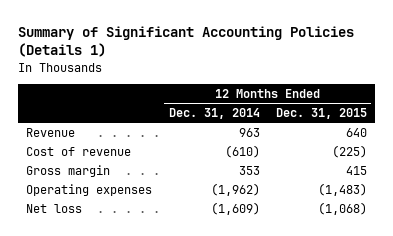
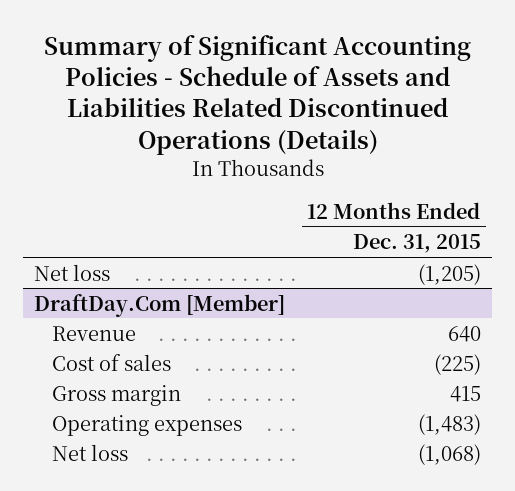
- Summary of Significant Accounting Policies (Details 1)
+ Summary of Significant Accounting Policies - Schedule of Assets and Liabilities Related Discontinued Operations (Details)
- | 12 Months Ended Dec. 31, 2014 | 12 Months Ended Dec. 31, 2015
+ | 12 Months Ended Dec. 31, 2015
+ Net loss | (1,205)
+ DraftDay.Com [Member]
- Cost of revenue | (610) | (225)
+ Cost of sales | (225)

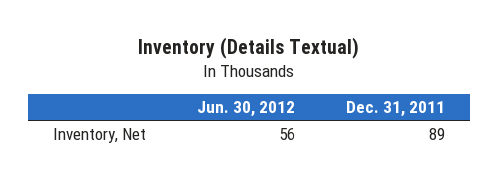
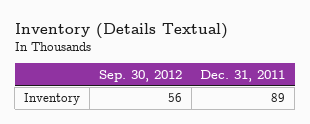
- | Jun. 30, 2012 | Dec. 31, 2011
+ | Sep. 30, 2012 | Dec. 31, 2011
- Inventory, Net | 56 | 89
+ Inventory | 56 | 89

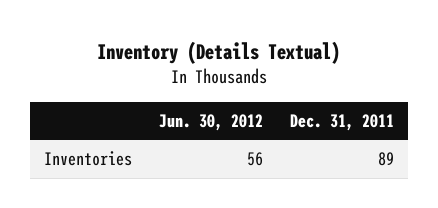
- | Sep. 30, 2012 | Dec. 31, 2011
+ | Jun. 30, 2012 | Dec. 31, 2011
- Inventory | 56 | 89
+ Inventories | 56 | 89

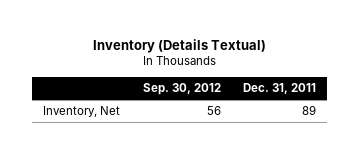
- | Jun. 30, 2012 | Dec. 31, 2011
+ | Sep. 30, 2012 | Dec. 31, 2011
- Inventories | 56 | 89
+ Inventory, Net | 56 | 89

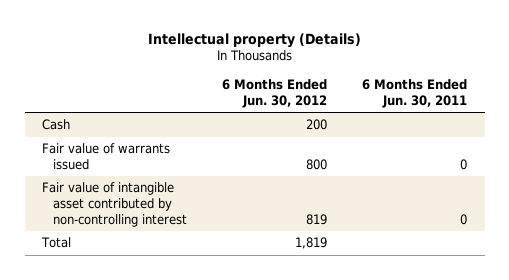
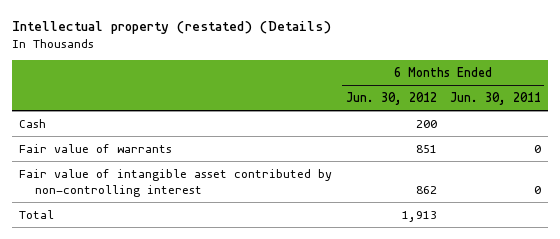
- Intellectual property (Details)
+ Intellectual property (restated) (Details)
- Fair value of warrants issued | 800 | 0
- Fair value of intangible asset contributed by non-controlling interest | 819 | 0
- Total | 1,819 |
+ Fair value of warrants | 851 | 0
+ Fair value of intangible asset contributed by non-controlling interest | 862 | 0
+ Total | 1,913 |

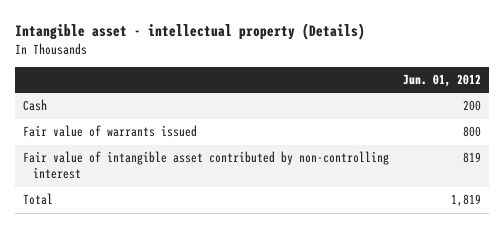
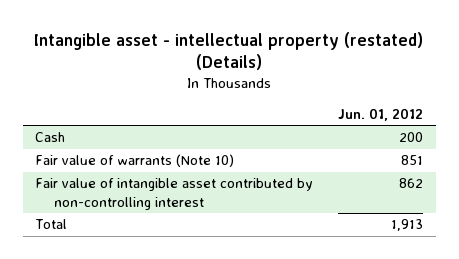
- Intangible asset - intellectual property (Details)
+ Intangible asset - intellectual property (restated) (Details)
- Fair value of warrants issued | 800
- Fair value of intangible asset contributed by non-controlling interest | 819
- Total | 1,819
+ Fair value of warrants (Note 10) | 851
+ Fair value of intangible asset contributed by non-controlling interest | 862
+ Total | 1,913

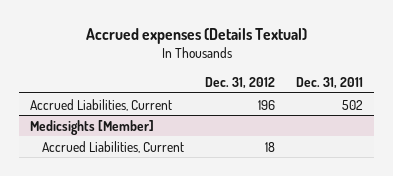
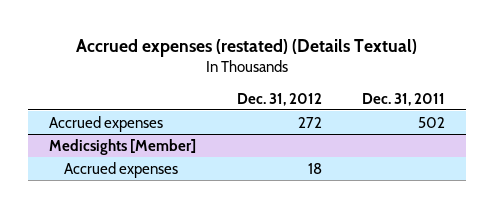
- Accrued expenses (Details Textual)
+ Accrued expenses (restated) (Details Textual)
- Accrued Liabilities, Current | 196 | 502
+ Accrued expenses | 272 | 502
@ Medicsights [Member]
- Accrued Liabilities, Current | 18 |
+ Accrued expenses | 18 |

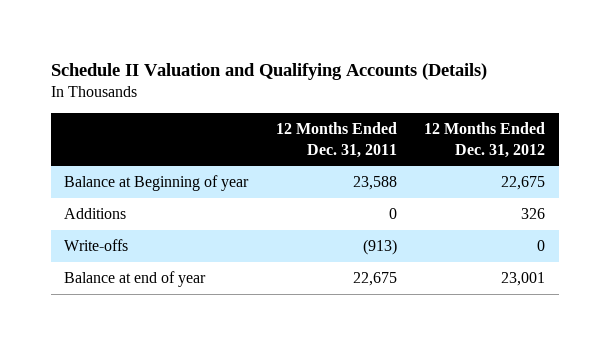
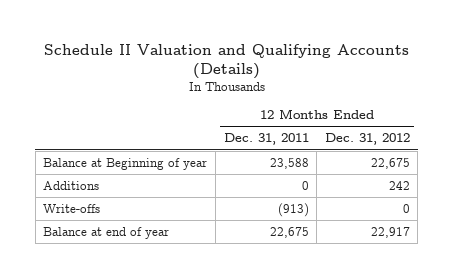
- Additions | 0 | 326
+ Additions | 0 | 242
- Balance at end of year | 22,675 | 23,001
+ Balance at end of year | 22,675 | 22,917

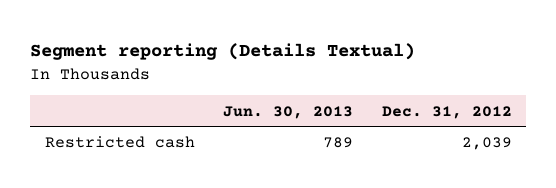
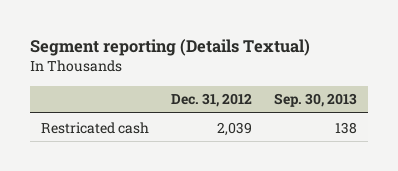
- | Jun. 30, 2013 | Dec. 31, 2012
+ | Dec. 31, 2012 | Sep. 30, 2013
- Restricted cash | 789 | 2,039
+ Restricated cash | 2,039 | 138

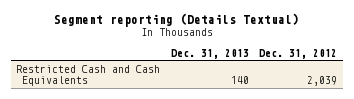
- | Dec. 31, 2012 | Sep. 30, 2013
+ | Dec. 31, 2013 | Dec. 31, 2012
- Restricated cash | 2,039 | 138
+ Restricted Cash and Cash Equivalents | 140 | 2,039

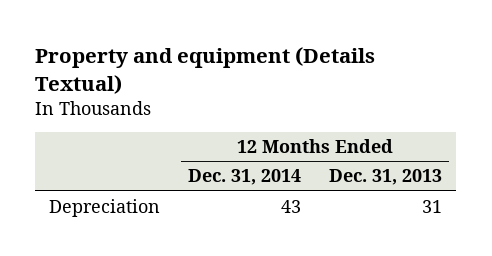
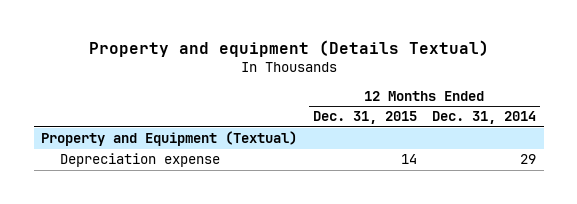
- | 12 Months Ended Dec. 31, 2014 | 12 Months Ended Dec. 31, 2013
+ | 12 Months Ended Dec. 31, 2015 | 12 Months Ended Dec. 31, 2014
- Depreciation | 43 | 31
+ Property and Equipment (Textual)
+ Depreciation expense | 14 | 29

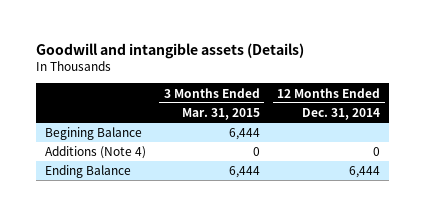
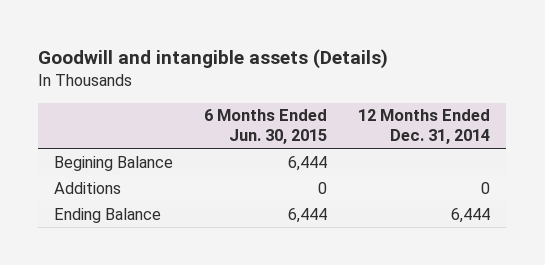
- | 3 Months Ended Mar. 31, 2015 | 12 Months Ended Dec. 31, 2014
+ | 6 Months Ended Jun. 30, 2015 | 12 Months Ended Dec. 31, 2014
- Additions (Note 4) | 0 | 0
+ Additions | 0 | 0

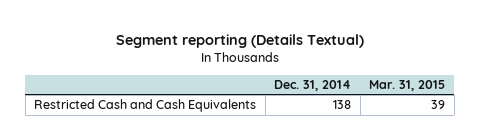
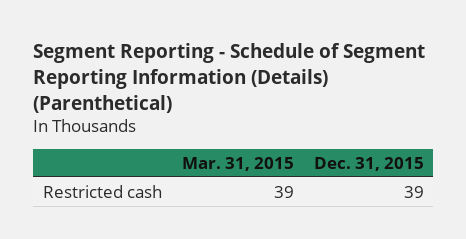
- Segment reporting (Details Textual)
+ Segment Reporting - Schedule of Segment Reporting Information (Details) (Parenthetical)
- | Dec. 31, 2014 | Mar. 31, 2015
+ | Mar. 31, 2015 | Dec. 31, 2015
- Restricted Cash and Cash Equivalents | 138 | 39
+ Restricted cash | 39 | 39

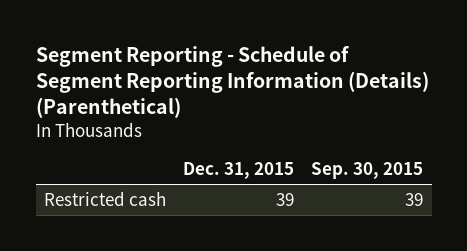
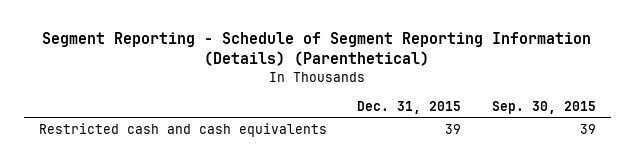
- Restricted cash | 39 | 39
+ Restricted cash and cash equivalents | 39 | 39

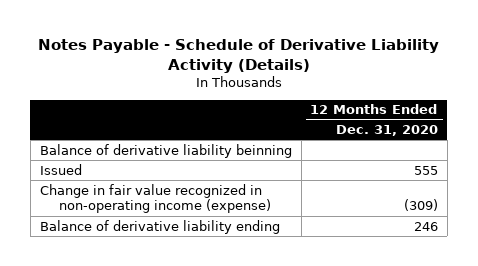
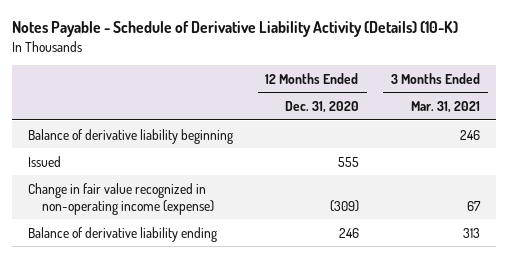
- Notes Payable - Schedule of Derivative Liability Activity (Details)
+ Notes Payable - Schedule of Derivative Liability Activity (Details) (10-K)
- | 12 Months Ended Dec. 31, 2020
+ | 12 Months Ended Dec. 31, 2020 | 3 Months Ended Mar. 31, 2021
- Balance of derivative liability beinning
+ Balance of derivative liability beginning | | 246

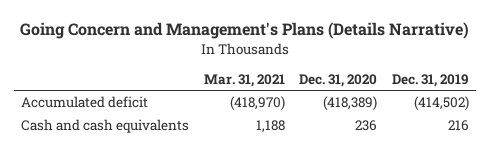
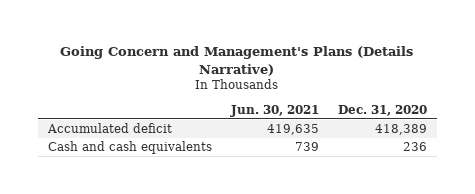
- | Mar. 31, 2021 | Dec. 31, 2020 | Dec. 31, 2019
+ | Jun. 30, 2021 | Dec. 31, 2020
- Accumulated deficit | (418,970) | (418,389) | (414,502)
+ Accumulated deficit | 419,635 | 418,389

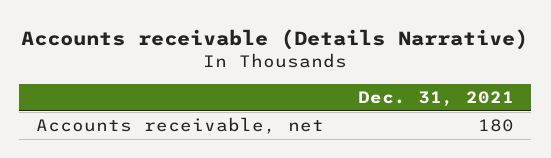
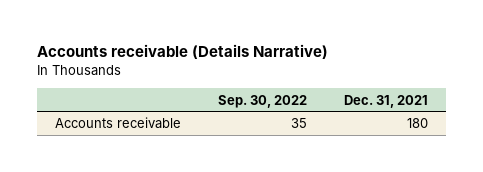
- | Dec. 31, 2021
+ | Sep. 30, 2022 | Dec. 31, 2021
- Accounts receivable, net | 180
+ Accounts receivable | 35 | 180

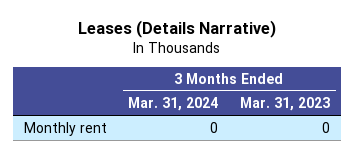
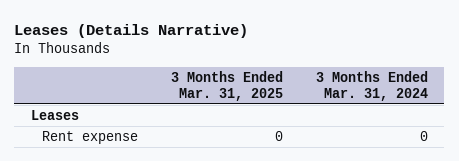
- | 3 Months Ended Mar. 31, 2024 | 3 Months Ended Mar. 31, 2023
+ | 3 Months Ended Mar. 31, 2025 | 3 Months Ended Mar. 31, 2024
- Monthly rent | 0 | 0
+ Leases
+ Rent expense | 0 | 0

